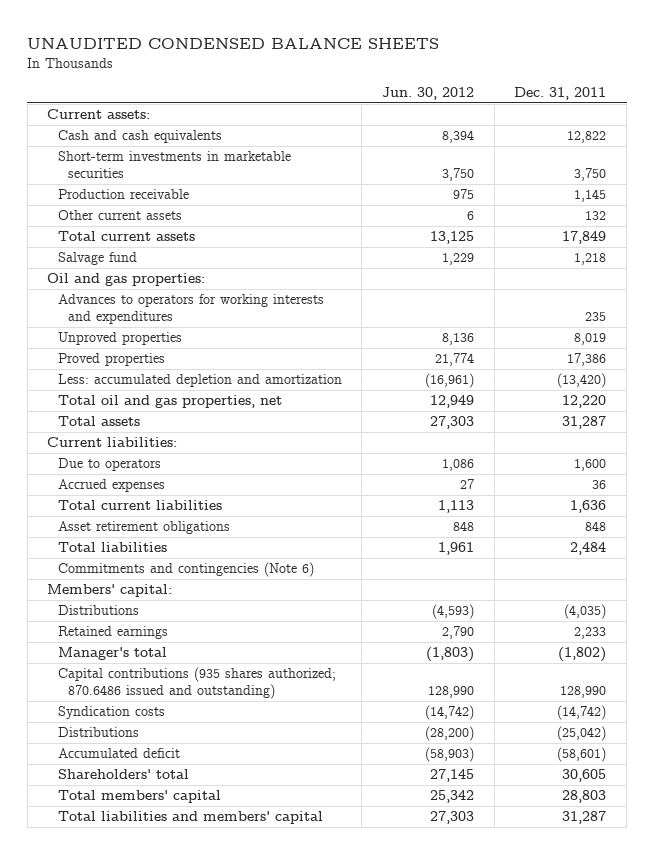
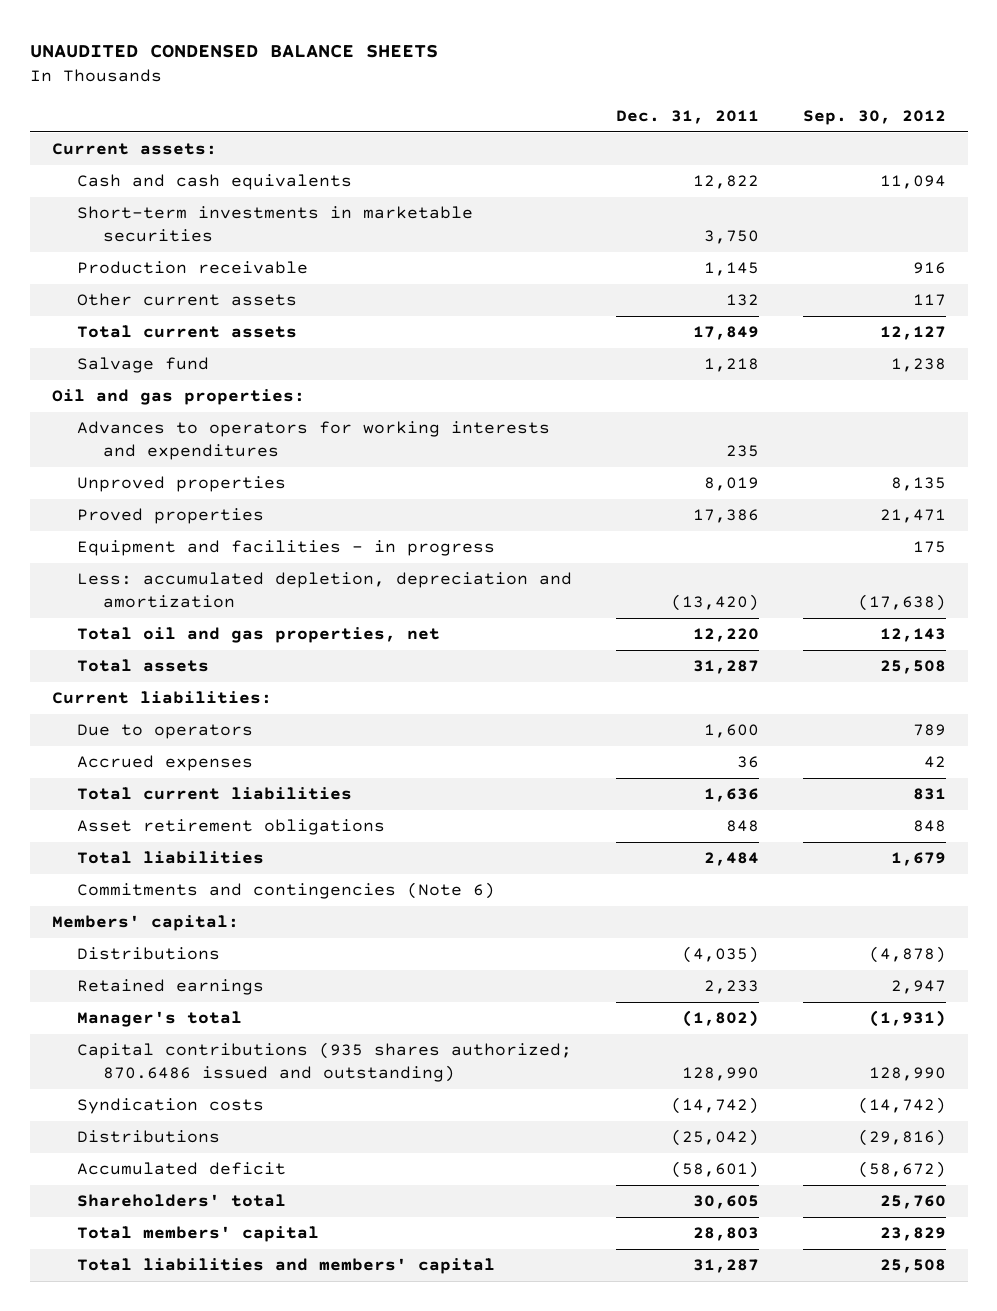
- | Jun. 30, 2012 | Dec. 31, 2011
+ | Dec. 31, 2011 | Sep. 30, 2012
- Less: accumulated depletion and amortization | (16,961) | (13,420)
+ Equipment and facilities - in progress | | 175
+ Less: accumulated depletion, depreciation and amortization | (13,420) | (17,638)

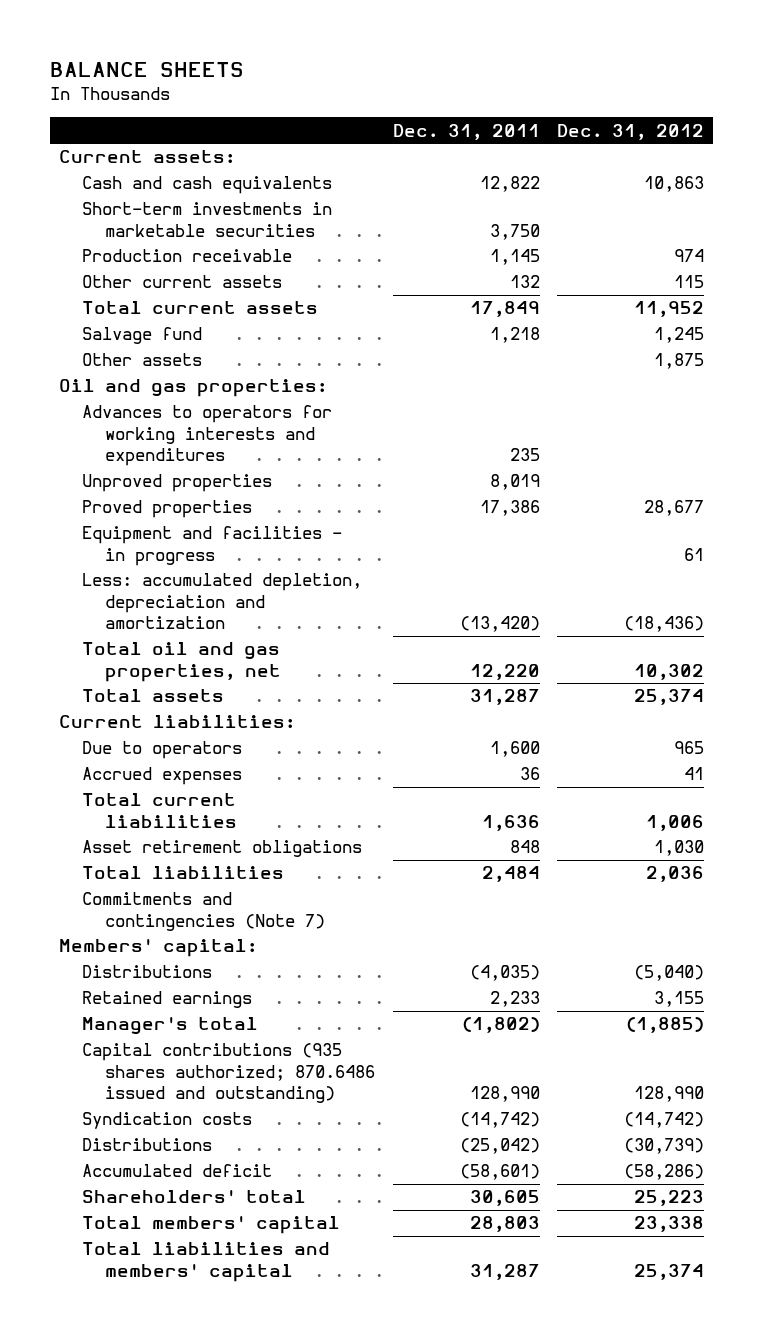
- UNAUDITED CONDENSED BALANCE SHEETS
+ BALANCE SHEETS
- | Dec. 31, 2011 | Sep. 30, 2012
+ | Dec. 31, 2011 | Dec. 31, 2012
+ Other assets | | 1,875
- Commitments and contingencies (Note 6)
+ Commitments and contingencies (Note 7)

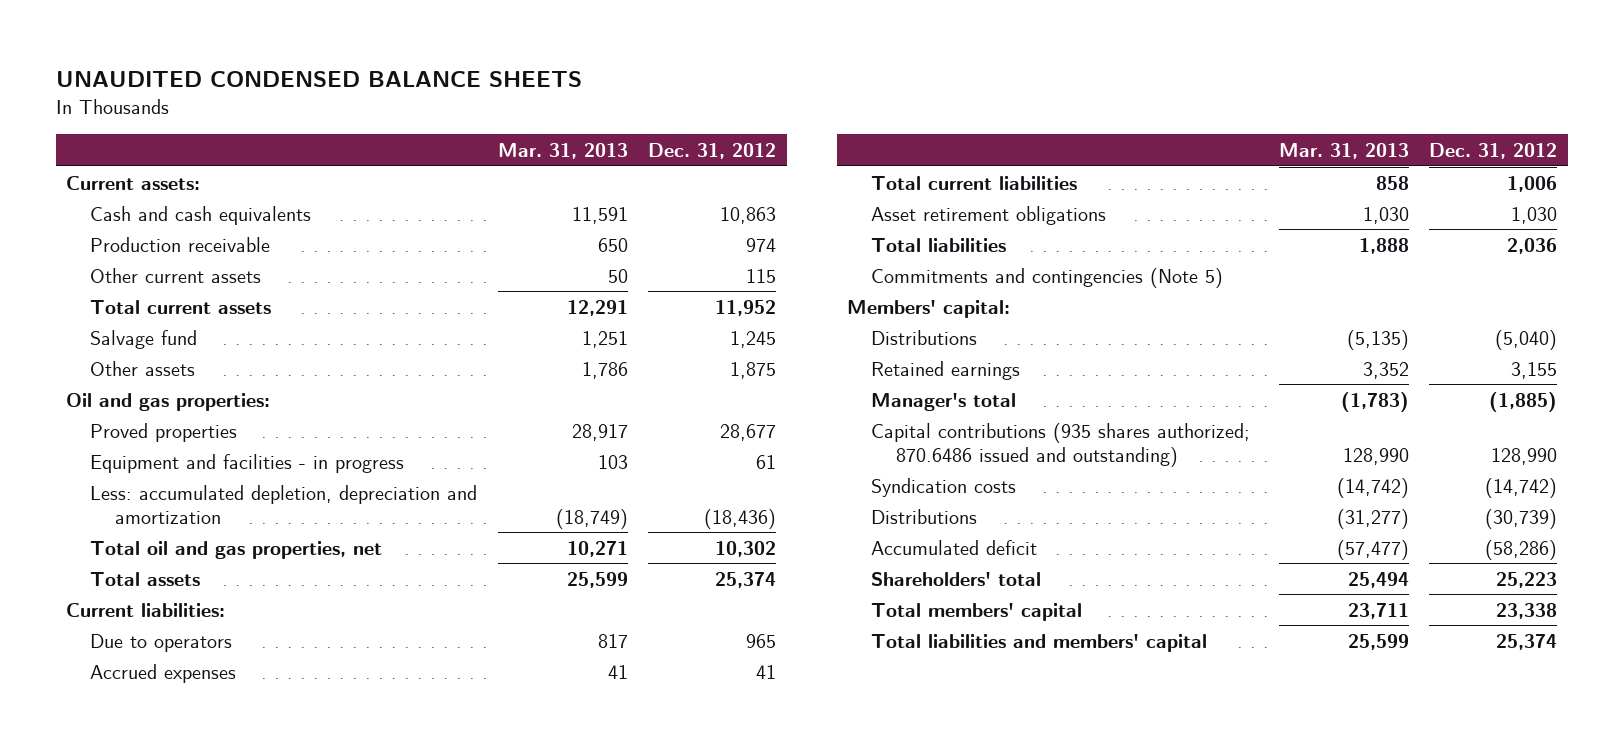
- BALANCE SHEETS
+ UNAUDITED CONDENSED BALANCE SHEETS
- | Dec. 31, 2011 | Dec. 31, 2012
+ | Mar. 31, 2013 | Dec. 31, 2012
- Short-term investments in marketable securities | 3,750 |
- Advances to operators for working interests and expenditures | 235 |
- Unproved properties | 8,019 |
- Commitments and contingencies (Note 7)
+ Commitments and contingencies (Note 5)

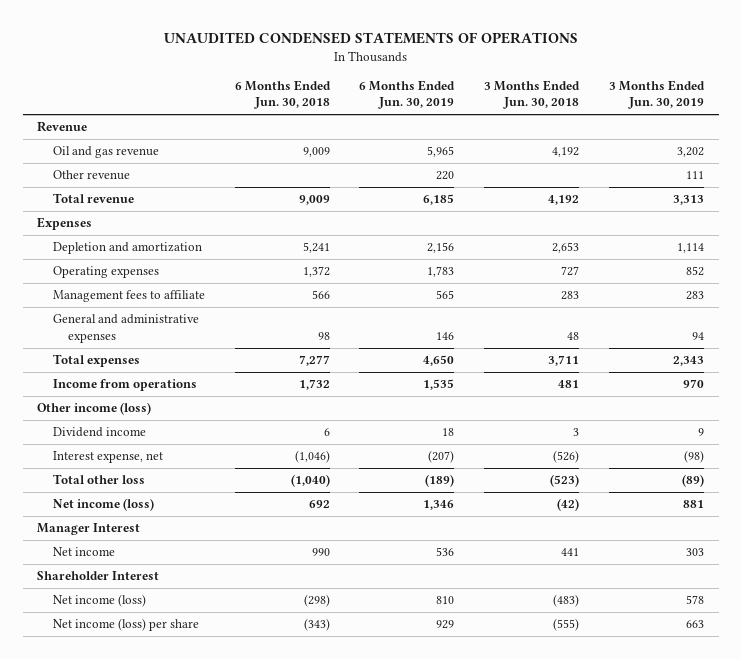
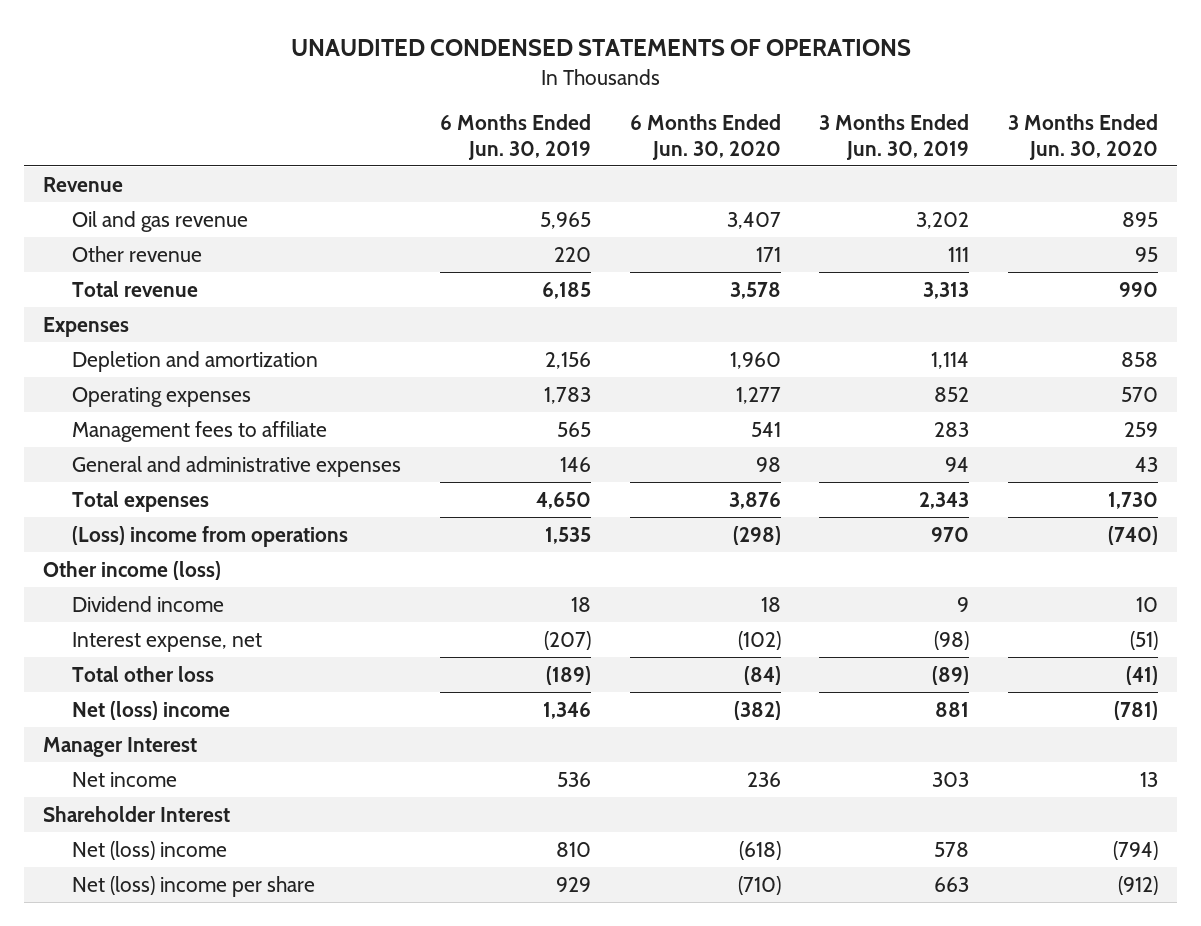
- | 6 Months Ended Jun. 30, 2018 | 6 Months Ended Jun. 30, 2019 | 3 Months Ended Jun. 30, 2018 | 3 Months Ended Jun. 30, 2019
+ | 6 Months Ended Jun. 30, 2019 | 6 Months Ended Jun. 30, 2020 | 3 Months Ended Jun. 30, 2019 | 3 Months Ended Jun. 30, 2020
- Income from operations | 1,732 | 1,535 | 481 | 970
+ (Loss) income from operations | 1,535 | (298) | 970 | (740)
- Net income (loss) | 692 | 1,346 | (42) | 881
+ Net (loss) income | 1,346 | (382) | 881 | (781)
- Net income (loss) | (298) | 810 | (483) | 578
- Net income (loss) per share | (343) | 929 | (555) | 663
+ Net (loss) income | 810 | (618) | 578 | (794)
+ Net (loss) income per share | 929 | (710) | 663 | (912)

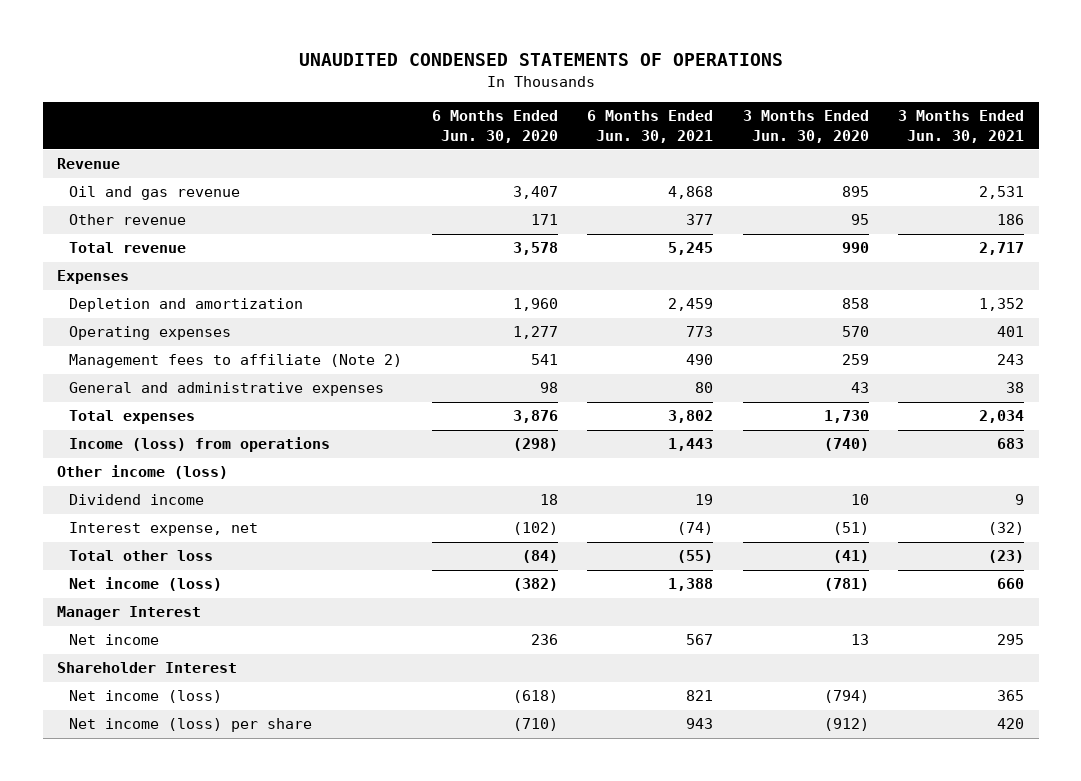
- | 6 Months Ended Jun. 30, 2019 | 6 Months Ended Jun. 30, 2020 | 3 Months Ended Jun. 30, 2019 | 3 Months Ended Jun. 30, 2020
+ | 6 Months Ended Jun. 30, 2020 | 6 Months Ended Jun. 30, 2021 | 3 Months Ended Jun. 30, 2020 | 3 Months Ended Jun. 30, 2021
- Management fees to affiliate | 565 | 541 | 283 | 259
+ Management fees to affiliate (Note 2) | 541 | 490 | 259 | 243
- (Loss) income from operations | 1,535 | (298) | 970 | (740)
+ Income (loss) from operations | (298) | 1,443 | (740) | 683
- Net (loss) income | 1,346 | (382) | 881 | (781)
+ Net income (loss) | (382) | 1,388 | (781) | 660
- Net (loss) income | 810 | (618) | 578 | (794)
- Net (loss) income per share | 929 | (710) | 663 | (912)
+ Net income (loss) | (618) | 821 | (794) | 365
+ Net income (loss) per share | (710) | 943 | (912) | 420

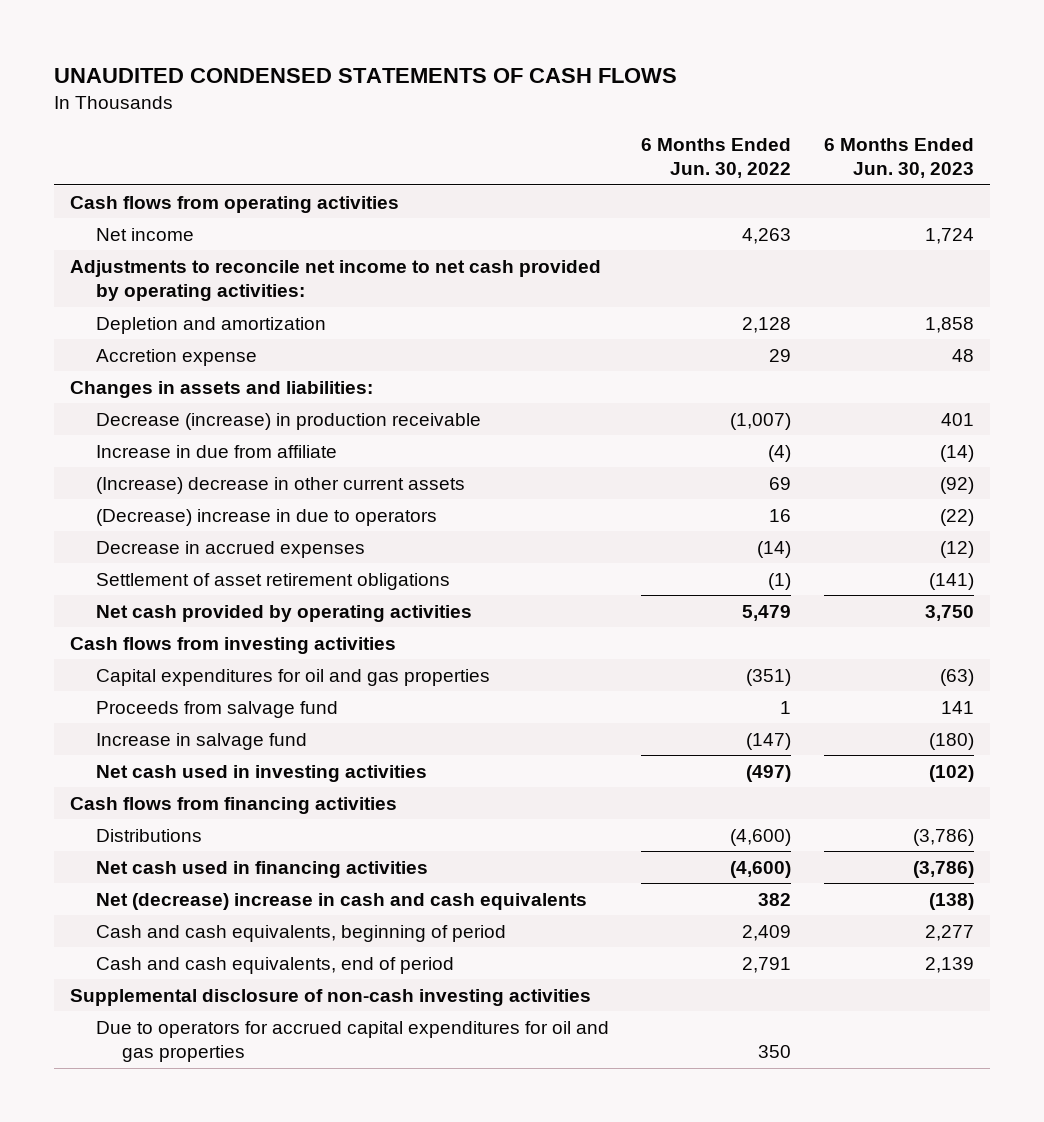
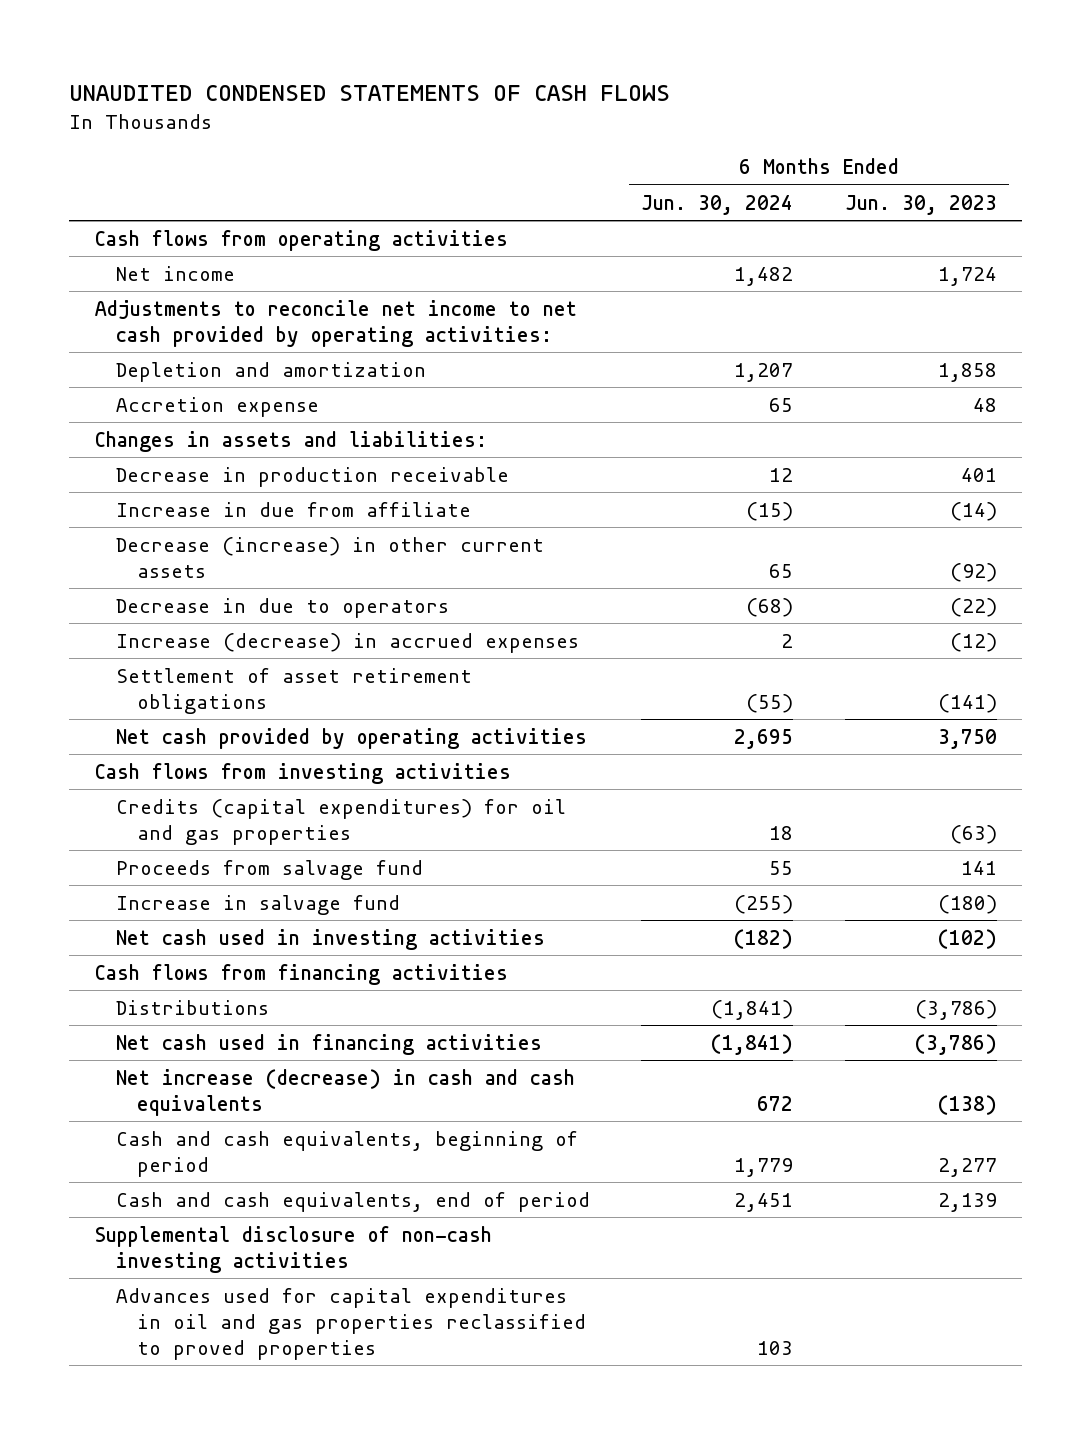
- | 6 Months Ended Jun. 30, 2022 | 6 Months Ended Jun. 30, 2023
+ | 6 Months Ended Jun. 30, 2024 | 6 Months Ended Jun. 30, 2023
- Decrease (increase) in production receivable | (1,007) | 401
+ Decrease in production receivable | 12 | 401
- (Increase) decrease in other current assets | 69 | (92)
- (Decrease) increase in due to operators | 16 | (22)
- Decrease in accrued expenses | (14) | (12)
+ Decrease (increase) in other current assets | 65 | (92)
+ Decrease in due to operators | (68) | (22)
+ Increase (decrease) in accrued expenses | 2 | (12)
- Capital expenditures for oil and gas properties | (351) | (63)
+ Credits (capital expenditures) for oil and gas properties | 18 | (63)
- Net (decrease) increase in cash and cash equivalents | 382 | (138)
+ Net increase (decrease) in cash and cash equivalents | 672 | (138)
- Due to operators for accrued capital expenditures for oil and gas properties | 350 |
+ Advances used for capital expenditures in oil and gas properties reclassified to proved properties | 103 |

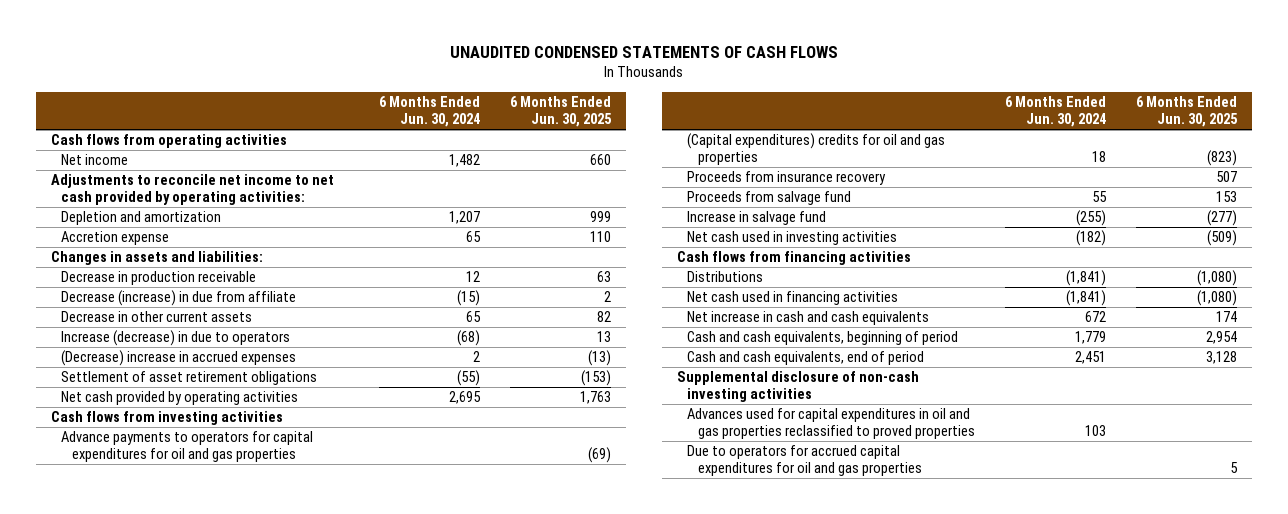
- | 6 Months Ended Jun. 30, 2024 | 6 Months Ended Jun. 30, 2023
+ | 6 Months Ended Jun. 30, 2024 | 6 Months Ended Jun. 30, 2025
- Increase in due from affiliate | (15) | (14)
- Decrease (increase) in other current assets | 65 | (92)
- Decrease in due to operators | (68) | (22)
- Increase (decrease) in accrued expenses | 2 | (12)
+ Decrease (increase) in due from affiliate | (15) | 2
+ Decrease in other current assets | 65 | 82
+ Increase (decrease) in due to operators | (68) | 13
+ (Decrease) increase in accrued expenses | 2 | (13)
- Credits (capital expenditures) for oil and gas properties | 18 | (63)
+ Advance payments to operators for capital expenditures for oil and gas properties | | (69)
+ (Capital expenditures) credits for oil and gas properties | 18 | (823)
+ Proceeds from insurance recovery | | 507
- Net increase (decrease) in cash and cash equivalents | 672 | (138)
+ Net increase in cash and cash equivalents | 672 | 174
+ Due to operators for accrued capital expenditures for oil and gas properties | | 5

